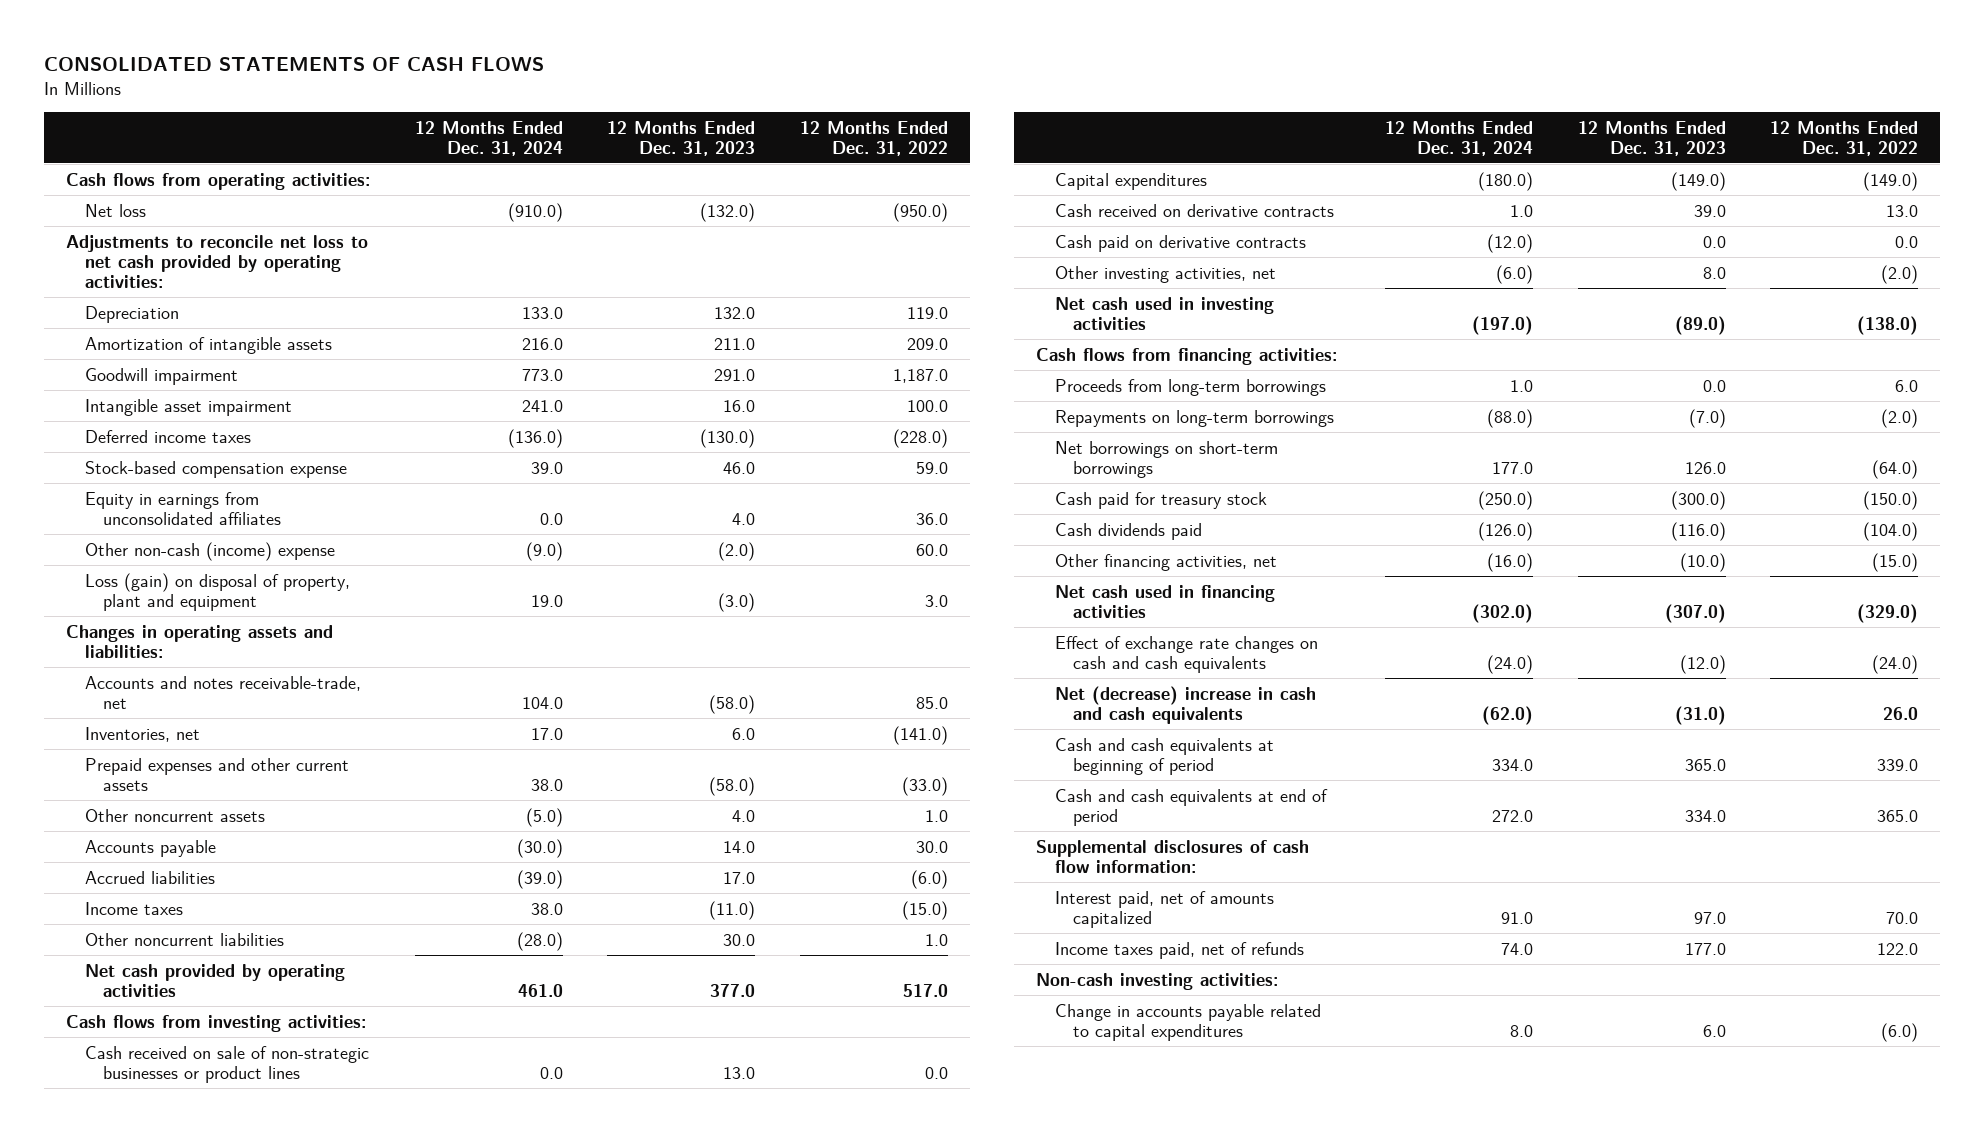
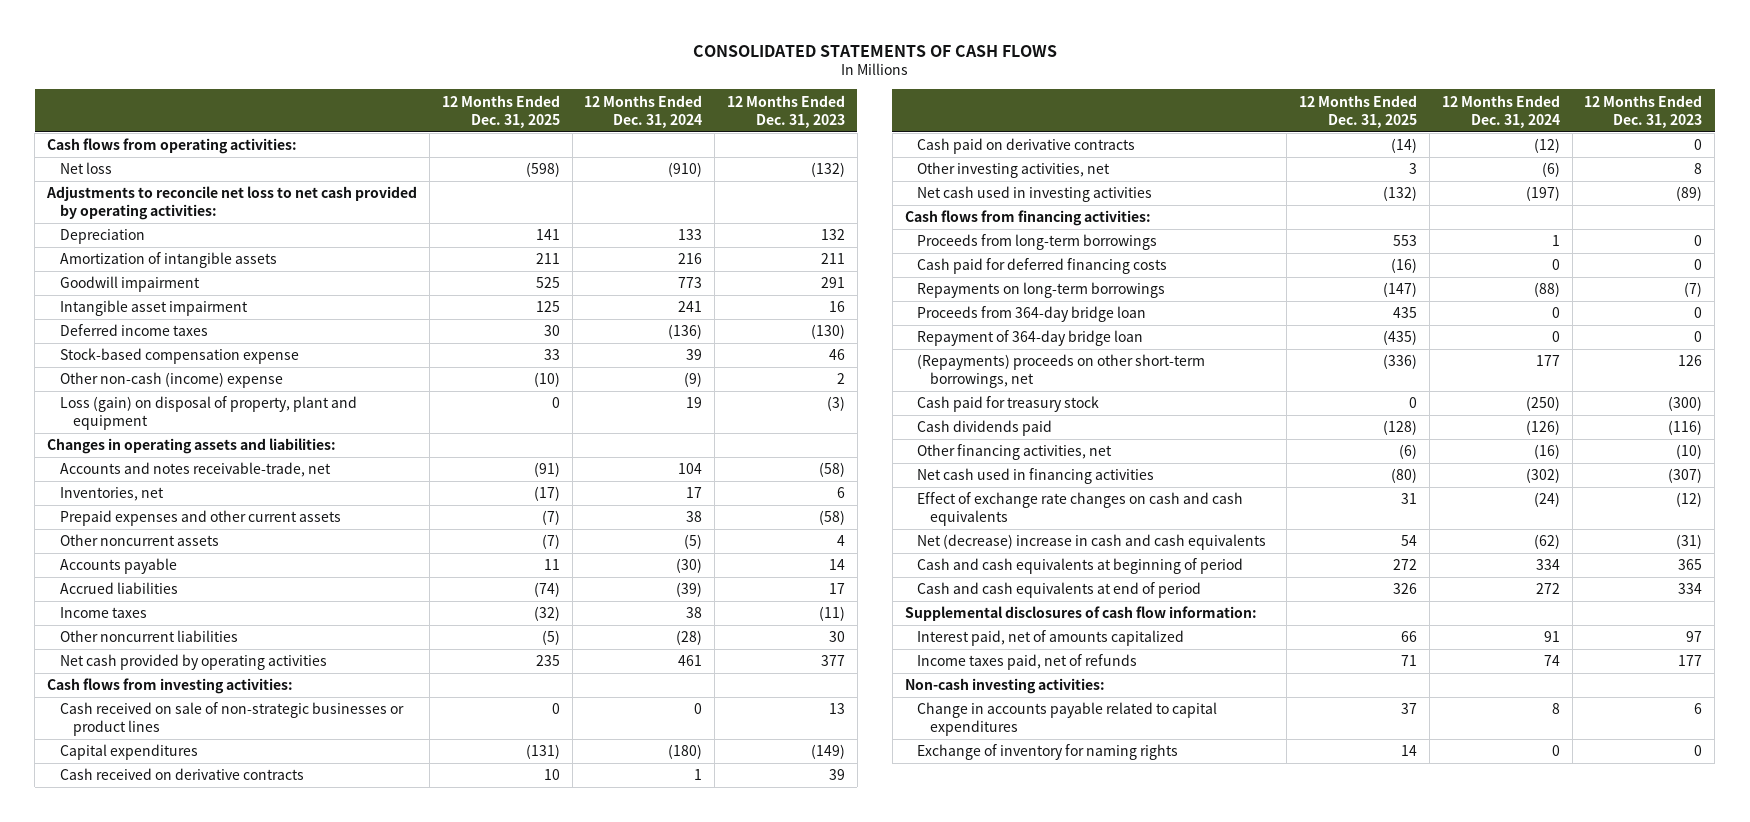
- | 12 Months Ended Dec. 31, 2024 | 12 Months Ended Dec. 31, 2023 | 12 Months Ended Dec. 31, 2022
+ | 12 Months Ended Dec. 31, 2025 | 12 Months Ended Dec. 31, 2024 | 12 Months Ended Dec. 31, 2023
- Net loss | (910.0) | (132.0) | (950.0)
+ Net loss | (598) | (910) | (132)
- Depreciation | 133.0 | 132.0 | 119.0
- Amortization of intangible assets | 216.0 | 211.0 | 209.0
- Goodwill impairment | 773.0 | 291.0 | 1,187.0
- Intangible asset impairment | 241.0 | 16.0 | 100.0
- Deferred income taxes | (136.0) | (130.0) | (228.0)
- Stock-based compensation expense | 39.0 | 46.0 | 59.0
- Equity in earnings from unconsolidated affiliates | 0.0 | 4.0 | 36.0
- Other non-cash (income) expense | (9.0) | (2.0) | 60.0
- Loss (gain) on disposal of property, plant and equipment | 19.0 | (3.0) | 3.0
+ Depreciation | 141 | 133 | 132
+ Amortization of intangible assets | 211 | 216 | 211
+ Goodwill impairment | 525 | 773 | 291
+ Intangible asset impairment | 125 | 241 | 16
+ Deferred income taxes | 30 | (136) | (130)
+ Stock-based compensation expense | 33 | 39 | 46
+ Other non-cash (income) expense | (10) | (9) | 2
+ Loss (gain) on disposal of property, plant and equipment | 0 | 19 | (3)
- Accounts and notes receivable-trade, net | 104.0 | (58.0) | 85.0
- Inventories, net | 17.0 | 6.0 | (141.0)
- Prepaid expenses and other current assets | 38.0 | (58.0) | (33.0)
- Other noncurrent assets | (5.0) | 4.0 | 1.0
- Accounts payable | (30.0) | 14.0 | 30.0
- Accrued liabilities | (39.0) | 17.0 | (6.0)
- Income taxes | 38.0 | (11.0) | (15.0)
- Other noncurrent liabilities | (28.0) | 30.0 | 1.0
- Net cash provided by operating activities | 461.0 | 377.0 | 517.0
+ Accounts and notes receivable-trade, net | (91) | 104 | (58)
+ Inventories, net | (17) | 17 | 6
+ Prepaid expenses and other current assets | (7) | 38 | (58)
+ Other noncurrent assets | (7) | (5) | 4
+ Accounts payable | 11 | (30) | 14
+ Accrued liabilities | (74) | (39) | 17
+ Income taxes | (32) | 38 | (11)
+ Other noncurrent liabilities | (5) | (28) | 30
+ Net cash provided by operating activities | 235 | 461 | 377
- Cash received on sale of non-strategic businesses or product lines | 0.0 | 13.0 | 0.0
- Capital expenditures | (180.0) | (149.0) | (149.0)
- Cash received on derivative contracts | 1.0 | 39.0 | 13.0
- Cash paid on derivative contracts | (12.0) | 0.0 | 0.0
- Other investing activities, net | (6.0) | 8.0 | (2.0)
- Net cash used in investing activities | (197.0) | (89.0) | (138.0)
+ Cash received on sale of non-strategic businesses or product lines | 0 | 0 | 13
+ Capital expenditures | (131) | (180) | (149)
+ Cash received on derivative contracts | 10 | 1 | 39
+ Cash paid on derivative contracts | (14) | (12) | 0
+ Other investing activities, net | 3 | (6) | 8
+ Net cash used in investing activities | (132) | (197) | (89)
- Proceeds from long-term borrowings | 1.0 | 0.0 | 6.0
- Repayments on long-term borrowings | (88.0) | (7.0) | (2.0)
- Net borrowings on short-term borrowings | 177.0 | 126.0 | (64.0)
- Cash paid for treasury stock | (250.0) | (300.0) | (150.0)
- Cash dividends paid | (126.0) | (116.0) | (104.0)
- Other financing activities, net | (16.0) | (10.0) | (15.0)
- Net cash used in financing activities | (302.0) | (307.0) | (329.0)
- Effect of exchange rate changes on cash and cash equivalents | (24.0) | (12.0) | (24.0)
- Net (decrease) increase in cash and cash equivalents | (62.0) | (31.0) | 26.0
- Cash and cash equivalents at beginning of period | 334.0 | 365.0 | 339.0
- Cash and cash equivalents at end of period | 272.0 | 334.0 | 365.0
+ Proceeds from long-term borrowings | 553 | 1 | 0
+ Cash paid for deferred financing costs | (16) | 0 | 0
+ Repayments on long-term borrowings | (147) | (88) | (7)
+ Proceeds from 364-day bridge loan | 435 | 0 | 0
+ Repayment of 364-day bridge loan | (435) | 0 | 0
+ (Repayments) proceeds on other short-term borrowings, net | (336) | 177 | 126
+ Cash paid for treasury stock | 0 | (250) | (300)
+ Cash dividends paid | (128) | (126) | (116)
+ Other financing activities, net | (6) | (16) | (10)
+ Net cash used in financing activities | (80) | (302) | (307)
+ Effect of exchange rate changes on cash and cash equivalents | 31 | (24) | (12)
+ Net (decrease) increase in cash and cash equivalents | 54 | (62) | (31)
+ Cash and cash equivalents at beginning of period | 272 | 334 | 365
+ Cash and cash equivalents at end of period | 326 | 272 | 334
- Interest paid, net of amounts capitalized | 91.0 | 97.0 | 70.0
- Income taxes paid, net of refunds | 74.0 | 177.0 | 122.0
+ Interest paid, net of amounts capitalized | 66 | 91 | 97
+ Income taxes paid, net of refunds | 71 | 74 | 177
- Change in accounts payable related to capital expenditures | 8.0 | 6.0 | (6.0)
+ Change in accounts payable related to capital expenditures | 37 | 8 | 6
+ Exchange of inventory for naming rights | 14 | 0 | 0

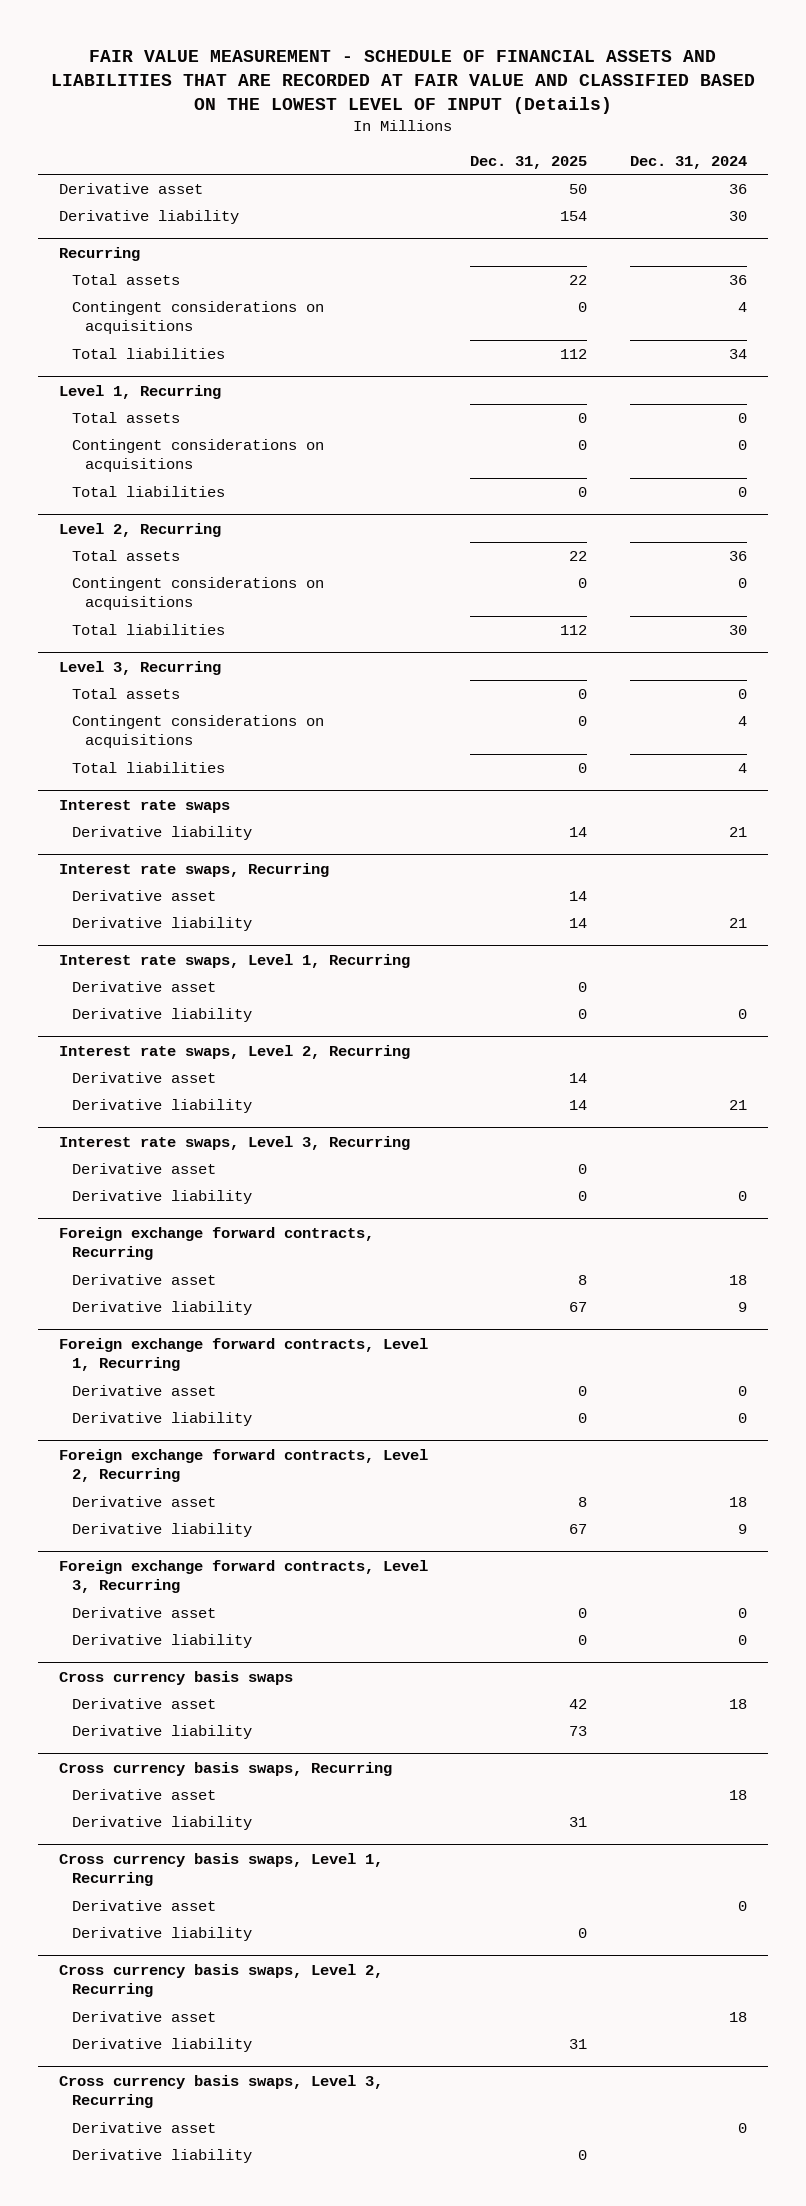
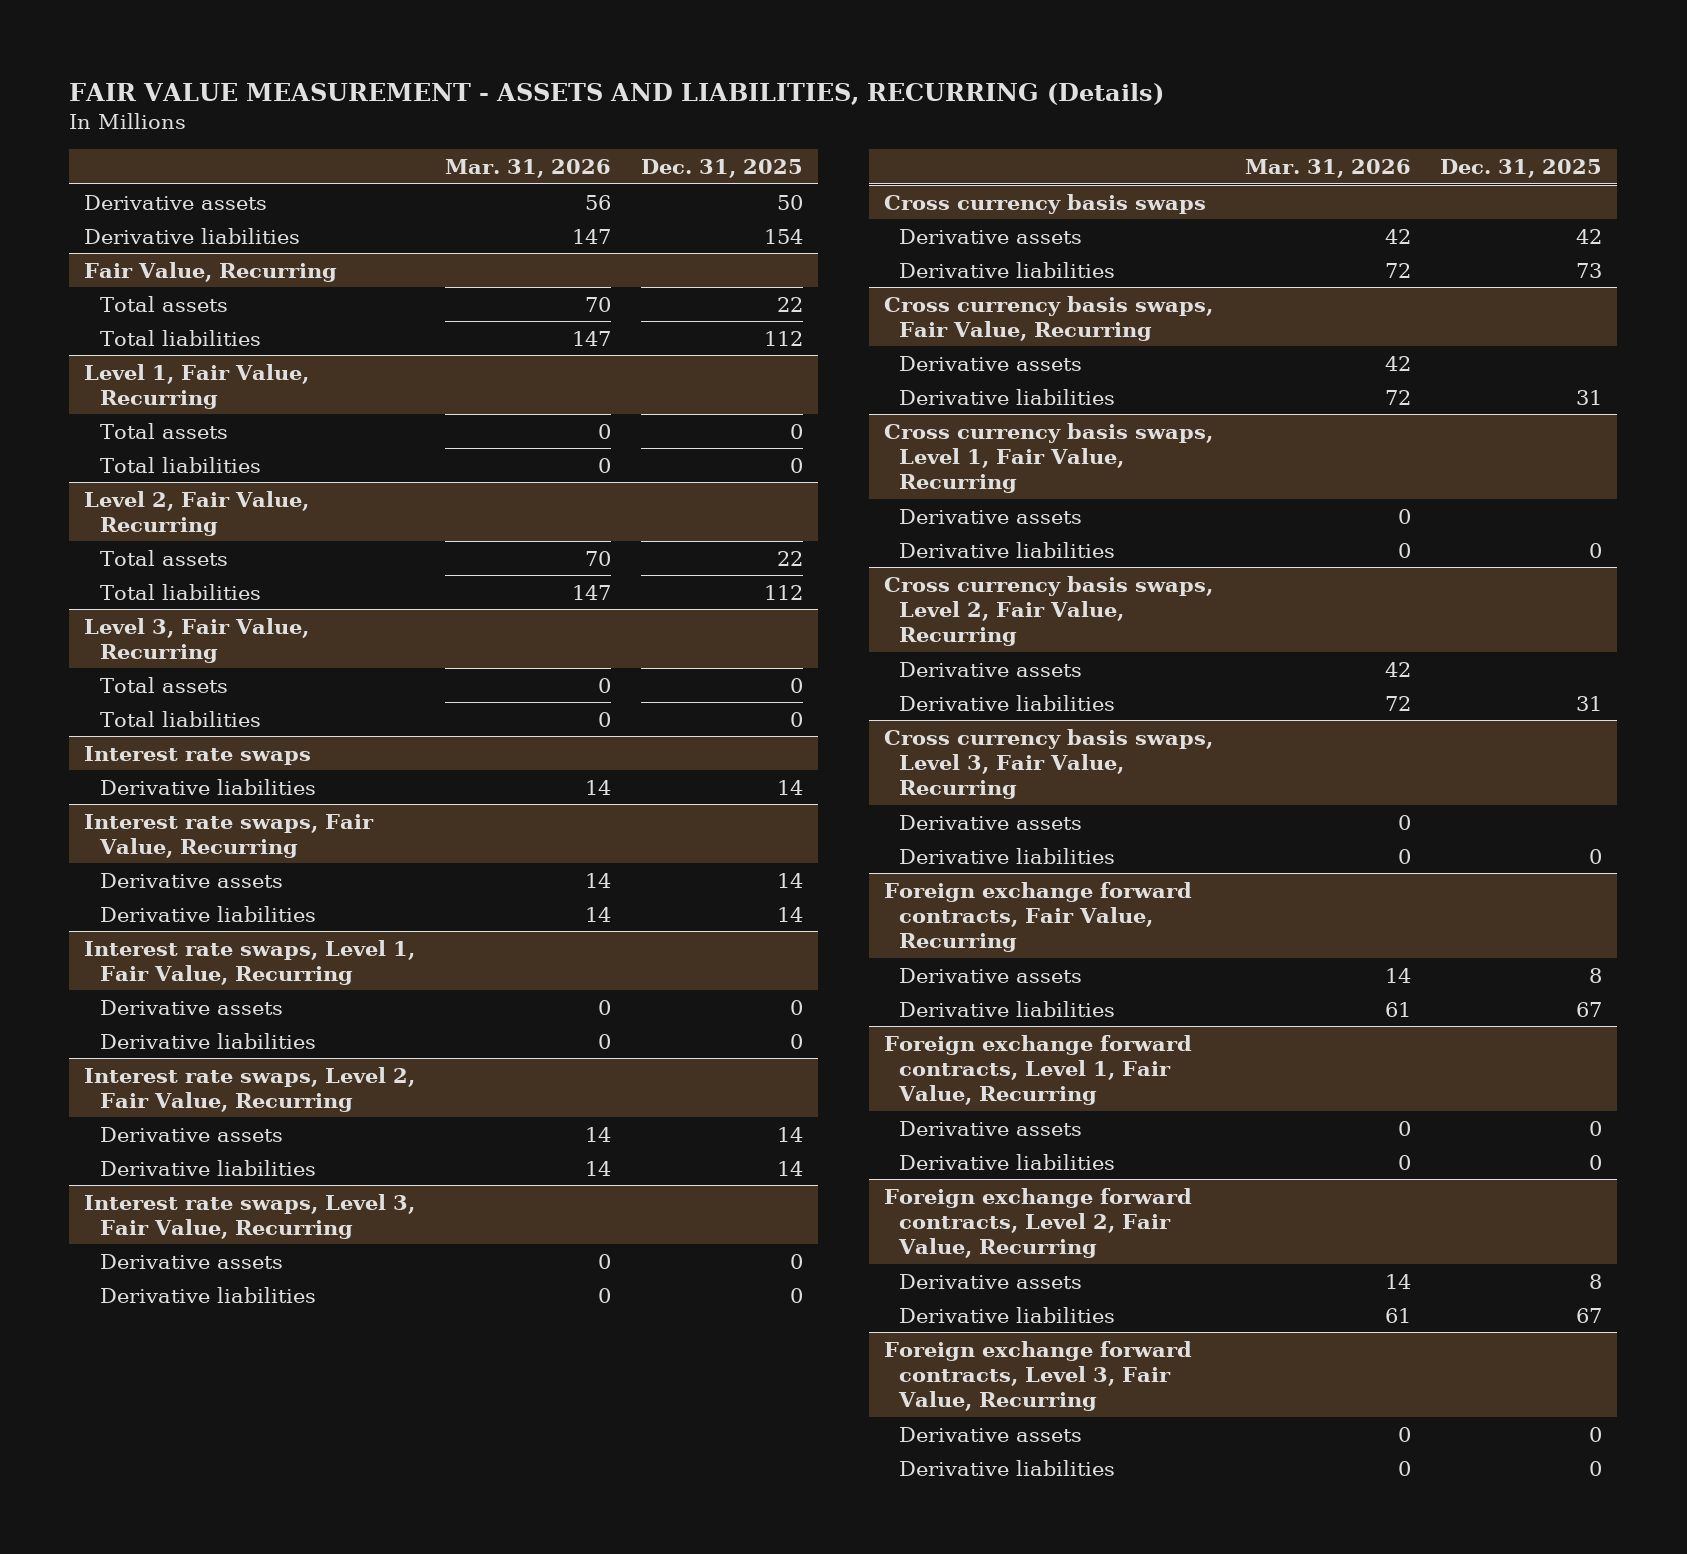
- FAIR VALUE MEASUREMENT - SCHEDULE OF FINANCIAL ASSETS AND LIABILITIES THAT ARE RECORDED AT FAIR VALUE AND CLASSIFIED BASED ON THE LOWEST LEVEL OF INPUT (Details)
+ FAIR VALUE MEASUREMENT - ASSETS AND LIABILITIES, RECURRING (Details)
- | Dec. 31, 2025 | Dec. 31, 2024
+ | Mar. 31, 2026 | Dec. 31, 2025
- Derivative asset | 50 | 36
- Derivative liability | 154 | 30
- Recurring
+ Derivative assets | 56 | 50
+ Derivative liabilities | 147 | 154
+ Fair Value, Recurring
- Contingent considerations on acquisitions | 0 | 4
- Level 1, Recurring
+ Level 1, Fair Value, Recurring
- Contingent considerations on acquisitions | 0 | 0
- Level 2, Recurring
+ Level 2, Fair Value, Recurring
- Contingent considerations on acquisitions | 0 | 0
- Level 3, Recurring
+ Level 3, Fair Value, Recurring
- Contingent considerations on acquisitions | 0 | 4
@ Interest rate swaps
- Derivative liability | 14 | 21
- Interest rate swaps, Recurring
- Derivative asset | 14 |
- Derivative liability | 14 | 21
- Interest rate swaps, Level 1, Recurring
- Derivative asset | 0 |
- Derivative liability | 0 | 0
- Interest rate swaps, Level 2, Recurring
- Derivative asset | 14 |
- Derivative liability | 14 | 21
- Interest rate swaps, Level 3, Recurring
- Derivative asset | 0 |
- Derivative liability | 0 | 0
- Foreign exchange forward contracts, Recurring
- Derivative asset | 8 | 18
- Derivative liability | 67 | 9
- Foreign exchange forward contracts, Level 1, Recurring
- Derivative asset | 0 | 0
- Derivative liability | 0 | 0
- Foreign exchange forward contracts, Level 2, Recurring
- Derivative asset | 8 | 18
- Derivative liability | 67 | 9
- Foreign exchange forward contracts, Level 3, Recurring
- Derivative asset | 0 | 0
- Derivative liability | 0 | 0
@ Interest rate swaps
+ Derivative liabilities | 14 | 14
+ Interest rate swaps, Fair Value, Recurring
+ Derivative assets | 14 | 14
+ Derivative liabilities | 14 | 14
+ Interest rate swaps, Level 1, Fair Value, Recurring
+ Derivative assets | 0 | 0
+ Derivative liabilities | 0 | 0
+ Interest rate swaps, Level 2, Fair Value, Recurring
+ Derivative assets | 14 | 14
+ Derivative liabilities | 14 | 14
+ Interest rate swaps, Level 3, Fair Value, Recurring
+ Derivative assets | 0 | 0
+ Derivative liabilities | 0 | 0
@ Cross currency basis swaps
- Derivative asset | 42 | 18
- Derivative liability | 73 |
- Cross currency basis swaps, Recurring
- Derivative asset | | 18
- Derivative liability | 31 |
- Cross currency basis swaps, Level 1, Recurring
- Derivative asset | | 0
- Derivative liability | 0 |
- Cross currency basis swaps, Level 2, Recurring
- Derivative asset | | 18
- Derivative liability | 31 |
- Cross currency basis swaps, Level 3, Recurring
- Derivative asset | | 0
- Derivative liability | 0 |
@ Cross currency basis swaps
+ Derivative assets | 42 | 42
+ Derivative liabilities | 72 | 73
+ Cross currency basis swaps, Fair Value, Recurring
+ Derivative assets | 42 |
+ Derivative liabilities | 72 | 31
+ Cross currency basis swaps, Level 1, Fair Value, Recurring
+ Derivative assets | 0 |
+ Derivative liabilities | 0 | 0
+ Cross currency basis swaps, Level 2, Fair Value, Recurring
+ Derivative assets | 42 |
+ Derivative liabilities | 72 | 31
+ Cross currency basis swaps, Level 3, Fair Value, Recurring
+ Derivative assets | 0 |
+ Derivative liabilities | 0 | 0
+ Foreign exchange forward contracts, Fair Value, Recurring
+ Derivative assets | 14 | 8
+ Derivative liabilities | 61 | 67
+ Foreign exchange forward contracts, Level 1, Fair Value, Recurring
+ Derivative assets | 0 | 0
+ Derivative liabilities | 0 | 0
+ Foreign exchange forward contracts, Level 2, Fair Value, Recurring
+ Derivative assets | 14 | 8
+ Derivative liabilities | 61 | 67
+ Foreign exchange forward contracts, Level 3, Fair Value, Recurring
+ Derivative assets | 0 | 0
+ Derivative liabilities | 0 | 0

